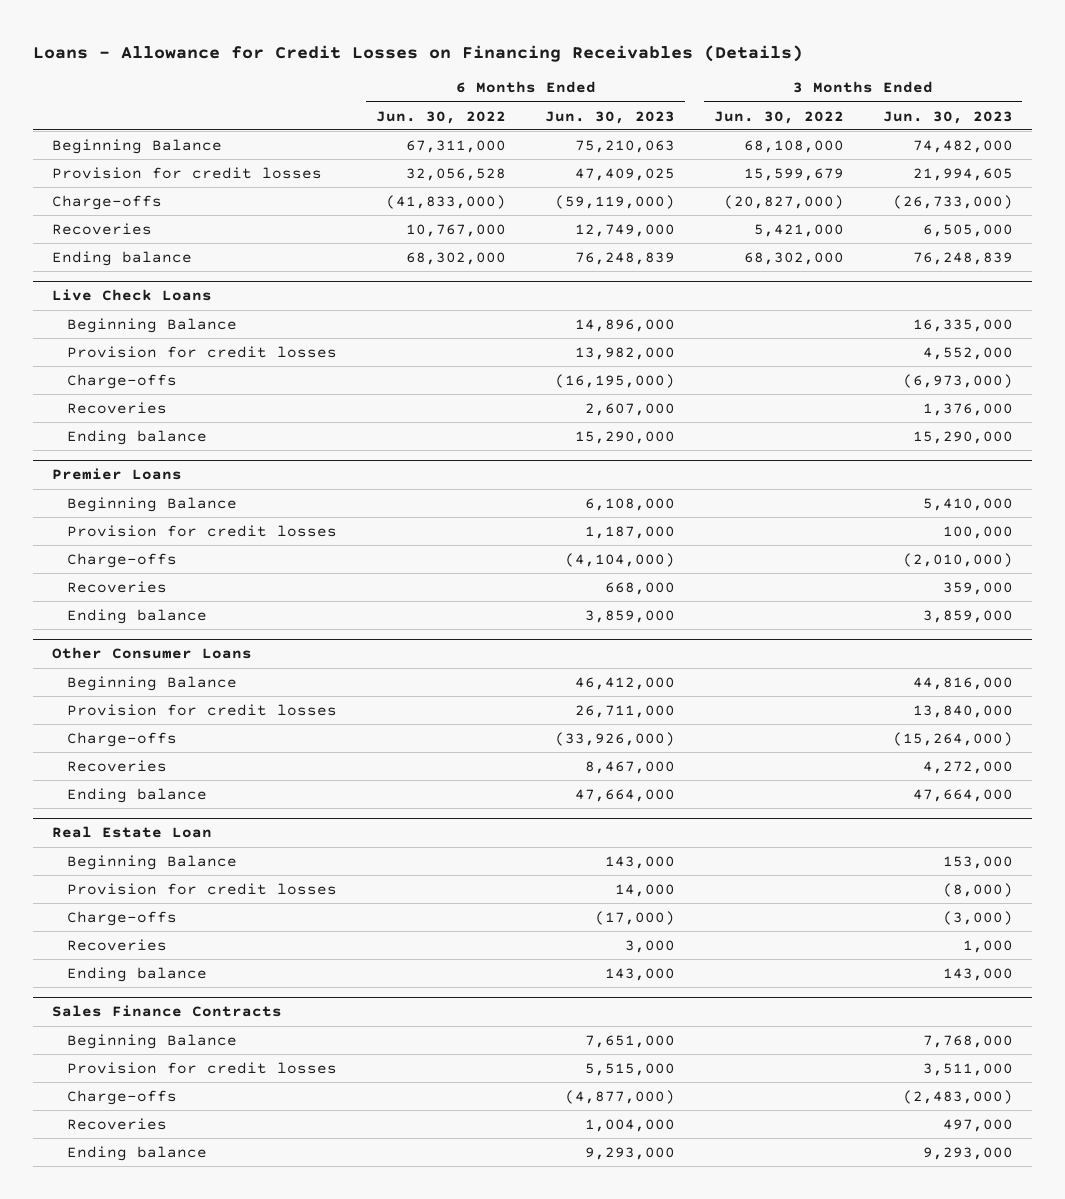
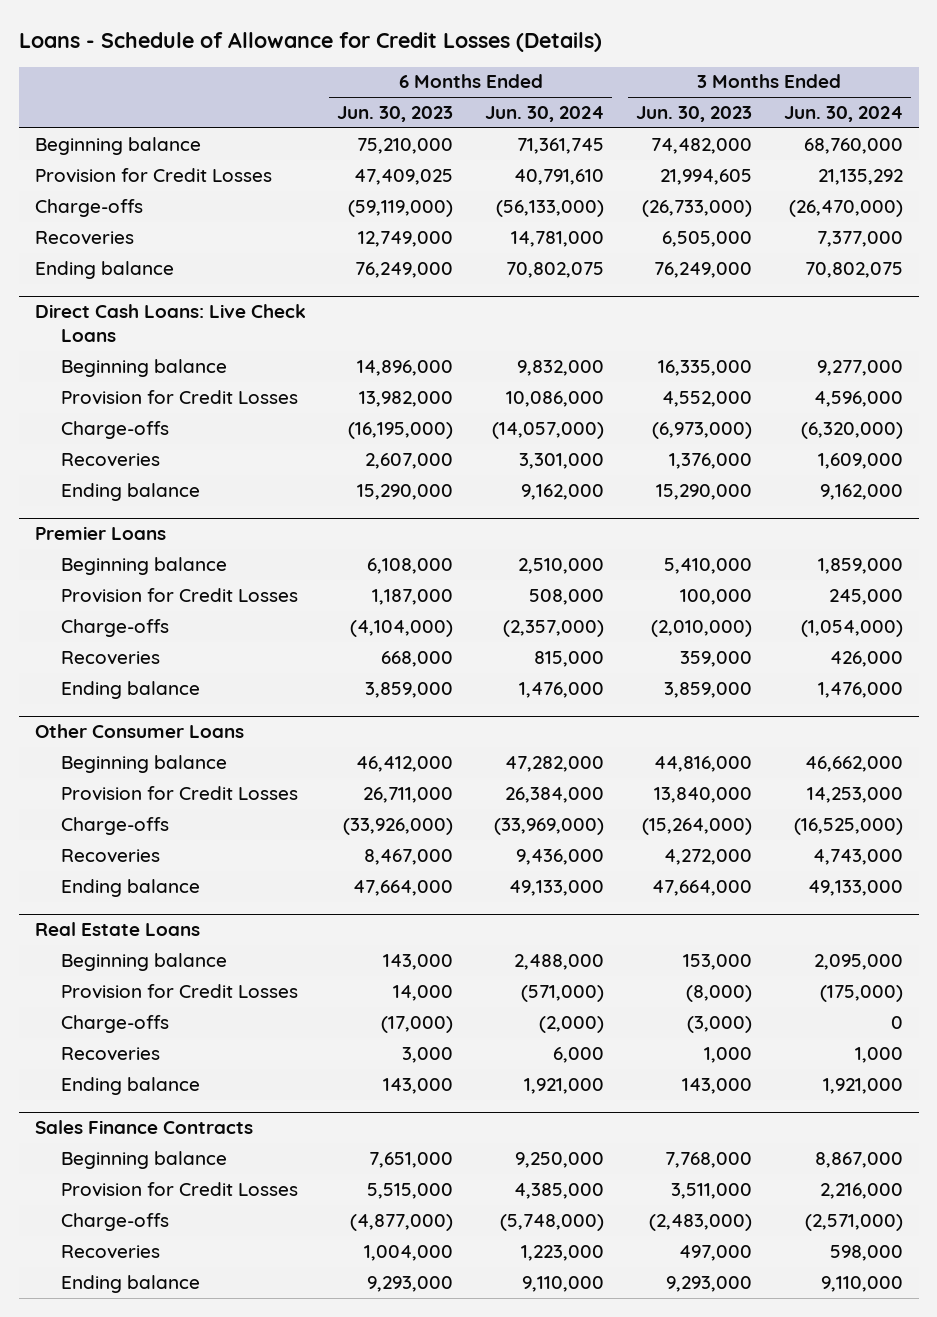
- Loans - Allowance for Credit Losses on Financing Receivables (Details)
+ Loans - Schedule of Allowance for Credit Losses (Details)
- | 6 Months Ended Jun. 30, 2022 | 6 Months Ended Jun. 30, 2023 | 3 Months Ended Jun. 30, 2022 | 3 Months Ended Jun. 30, 2023
+ | 6 Months Ended Jun. 30, 2023 | 6 Months Ended Jun. 30, 2024 | 3 Months Ended Jun. 30, 2023 | 3 Months Ended Jun. 30, 2024
- Beginning Balance | 67,311,000 | 75,210,063 | 68,108,000 | 74,482,000
- Provision for credit losses | 32,056,528 | 47,409,025 | 15,599,679 | 21,994,605
+ Beginning balance | 75,210,000 | 71,361,745 | 74,482,000 | 68,760,000
+ Provision for Credit Losses | 47,409,025 | 40,791,610 | 21,994,605 | 21,135,292
- Ending balance | 68,302,000 | 76,248,839 | 68,302,000 | 76,248,839
- Live Check Loans
- Beginning Balance | | 14,896,000 | | 16,335,000
- Provision for credit losses | | 13,982,000 | | 4,552,000
+ Ending balance | 76,249,000 | 70,802,075 | 76,249,000 | 70,802,075
+ Direct Cash Loans: Live Check Loans
+ Beginning balance | 14,896,000 | 9,832,000 | 16,335,000 | 9,277,000
+ Provision for Credit Losses | 13,982,000 | 10,086,000 | 4,552,000 | 4,596,000
@ Premier Loans
- Beginning Balance | | 6,108,000 | | 5,410,000
- Provision for credit losses | | 1,187,000 | | 100,000
+ Beginning balance | 6,108,000 | 2,510,000 | 5,410,000 | 1,859,000
+ Provision for Credit Losses | 1,187,000 | 508,000 | 100,000 | 245,000
@ Other Consumer Loans
- Beginning Balance | | 46,412,000 | | 44,816,000
- Provision for credit losses | | 26,711,000 | | 13,840,000
+ Beginning balance | 46,412,000 | 47,282,000 | 44,816,000 | 46,662,000
+ Provision for Credit Losses | 26,711,000 | 26,384,000 | 13,840,000 | 14,253,000
- Real Estate Loan
- Beginning Balance | | 143,000 | | 153,000
- Provision for credit losses | | 14,000 | | (8,000)
+ Real Estate Loans
+ Beginning balance | 143,000 | 2,488,000 | 153,000 | 2,095,000
+ Provision for Credit Losses | 14,000 | (571,000) | (8,000) | (175,000)
@ Sales Finance Contracts
- Beginning Balance | | 7,651,000 | | 7,768,000
- Provision for credit losses | | 5,515,000 | | 3,511,000
+ Beginning balance | 7,651,000 | 9,250,000 | 7,768,000 | 8,867,000
+ Provision for Credit Losses | 5,515,000 | 4,385,000 | 3,511,000 | 2,216,000

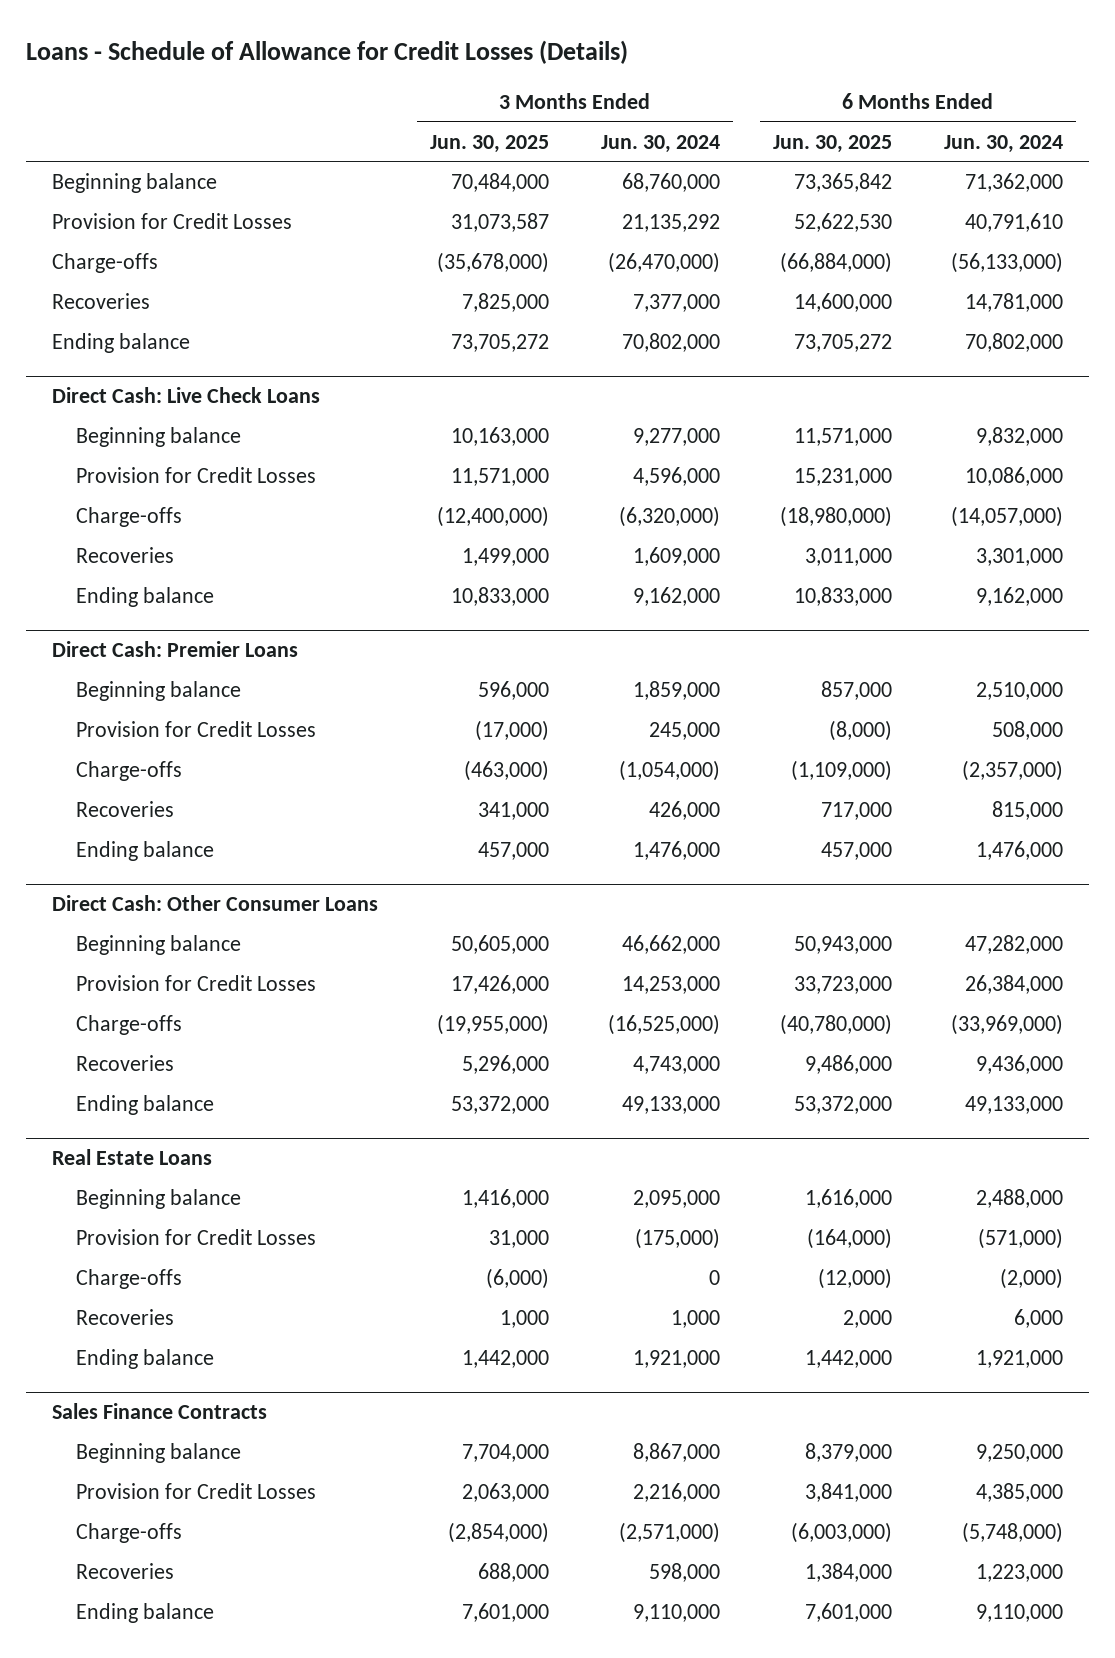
- | 6 Months Ended Jun. 30, 2023 | 6 Months Ended Jun. 30, 2024 | 3 Months Ended Jun. 30, 2023 | 3 Months Ended Jun. 30, 2024
+ | 3 Months Ended Jun. 30, 2025 | 3 Months Ended Jun. 30, 2024 | 6 Months Ended Jun. 30, 2025 | 6 Months Ended Jun. 30, 2024
- Beginning balance | 75,210,000 | 71,361,745 | 74,482,000 | 68,760,000
+ Beginning balance | 70,484,000 | 68,760,000 | 73,365,842 | 71,362,000
- Ending balance | 76,249,000 | 70,802,075 | 76,249,000 | 70,802,075
- Direct Cash Loans: Live Check Loans
+ Ending balance | 73,705,272 | 70,802,000 | 73,705,272 | 70,802,000
+ Direct Cash: Live Check Loans
- Premier Loans
+ Direct Cash: Premier Loans
- Other Consumer Loans
+ Direct Cash: Other Consumer Loans

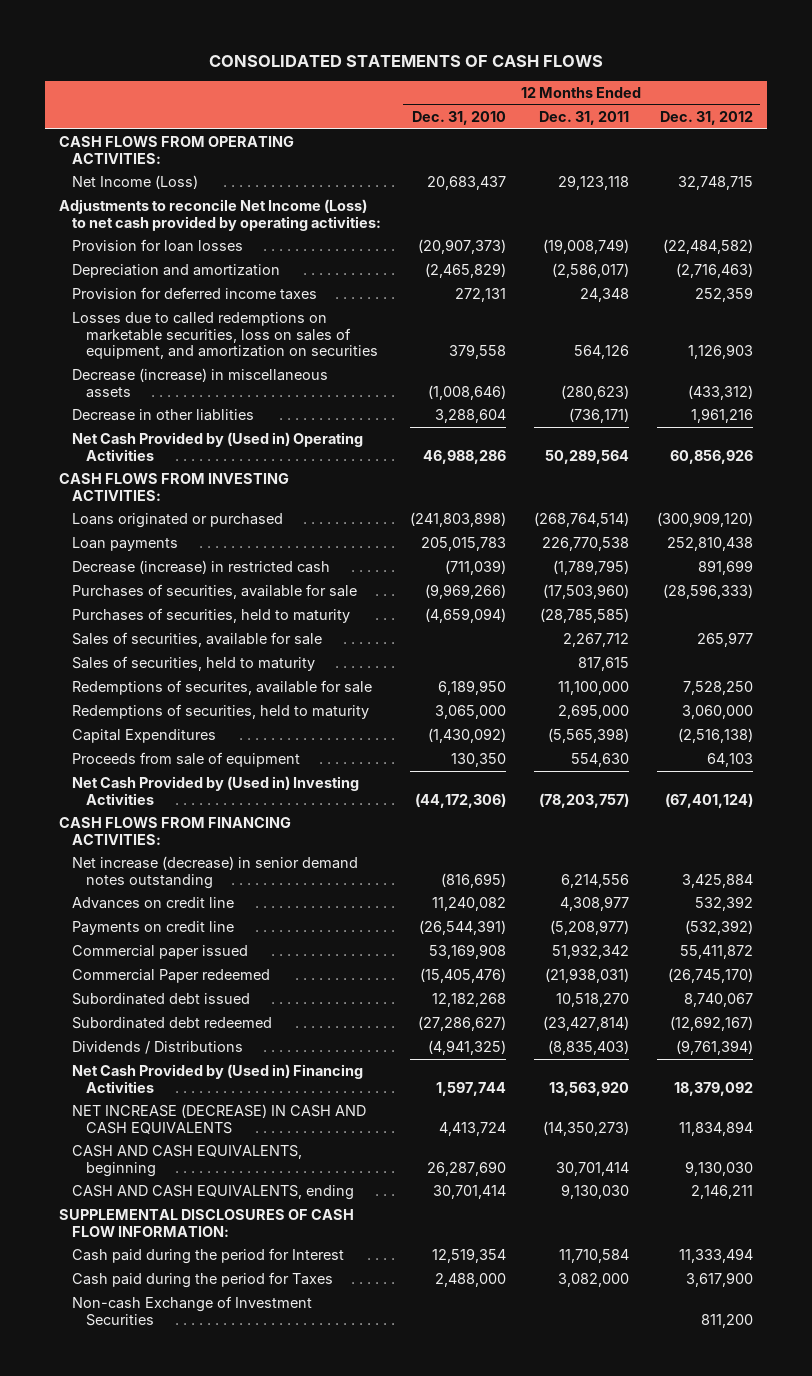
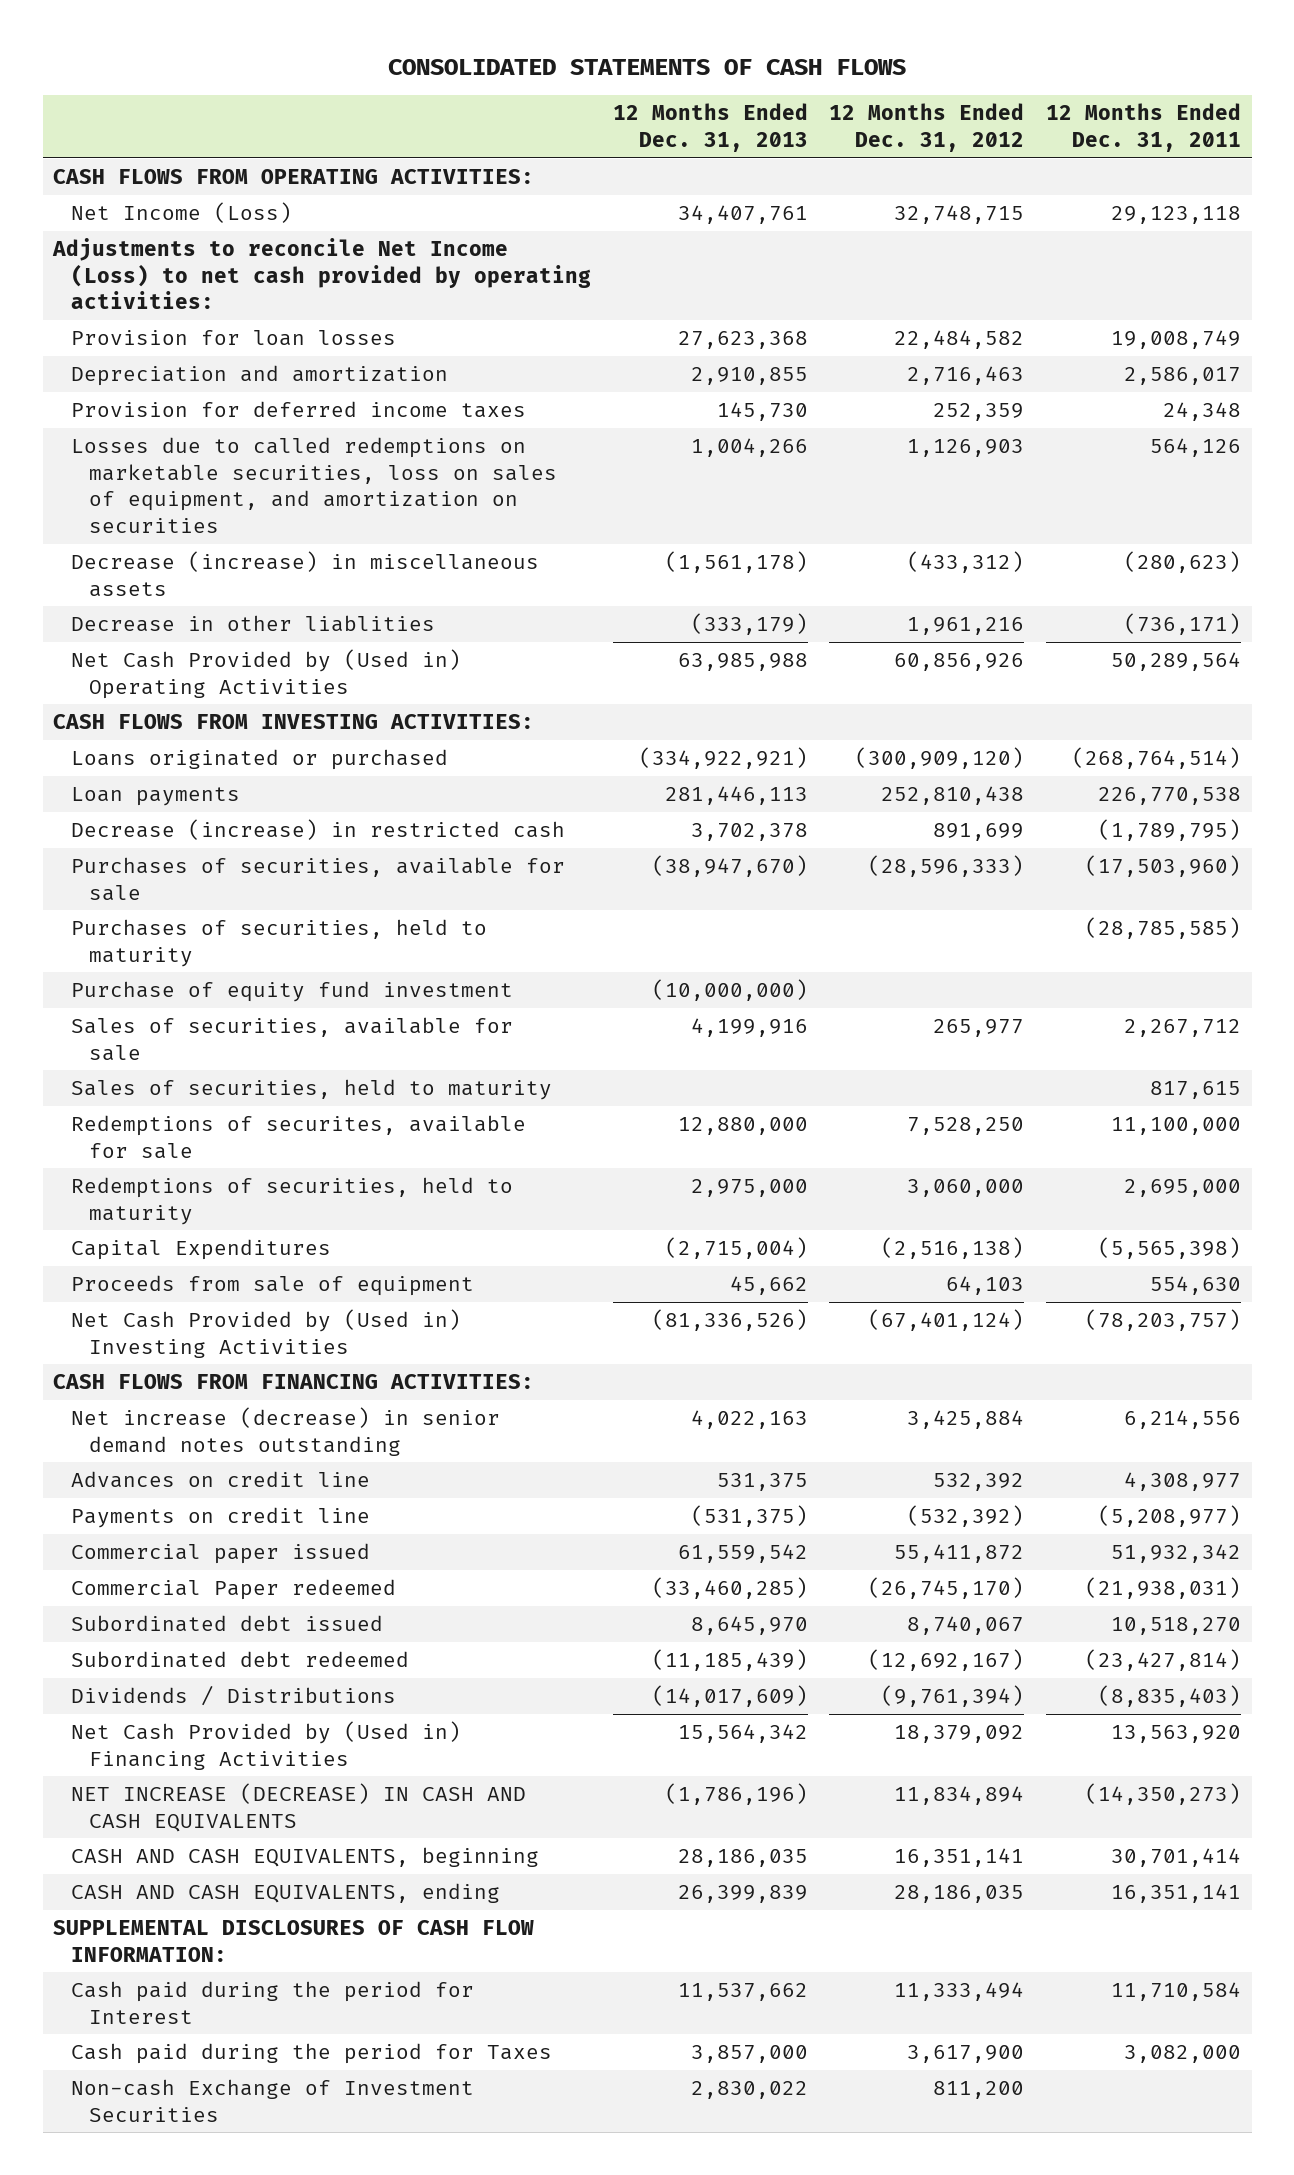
- | 12 Months Ended Dec. 31, 2010 | 12 Months Ended Dec. 31, 2011 | 12 Months Ended Dec. 31, 2012
+ | 12 Months Ended Dec. 31, 2013 | 12 Months Ended Dec. 31, 2012 | 12 Months Ended Dec. 31, 2011
- Provision for loan losses | (20,907,373) | (19,008,749) | (22,484,582)
- Depreciation and amortization | (2,465,829) | (2,586,017) | (2,716,463)
+ Provision for loan losses | 27,623,368 | 22,484,582 | 19,008,749
+ Depreciation and amortization | 2,910,855 | 2,716,463 | 2,586,017
+ Purchase of equity fund investment | (10,000,000) | |
- CASH AND CASH EQUIVALENTS, beginning | 26,287,690 | 30,701,414 | 9,130,030
- CASH AND CASH EQUIVALENTS, ending | 30,701,414 | 9,130,030 | 2,146,211
+ CASH AND CASH EQUIVALENTS, beginning | 28,186,035 | 16,351,141 | 30,701,414
+ CASH AND CASH EQUIVALENTS, ending | 26,399,839 | 28,186,035 | 16,351,141

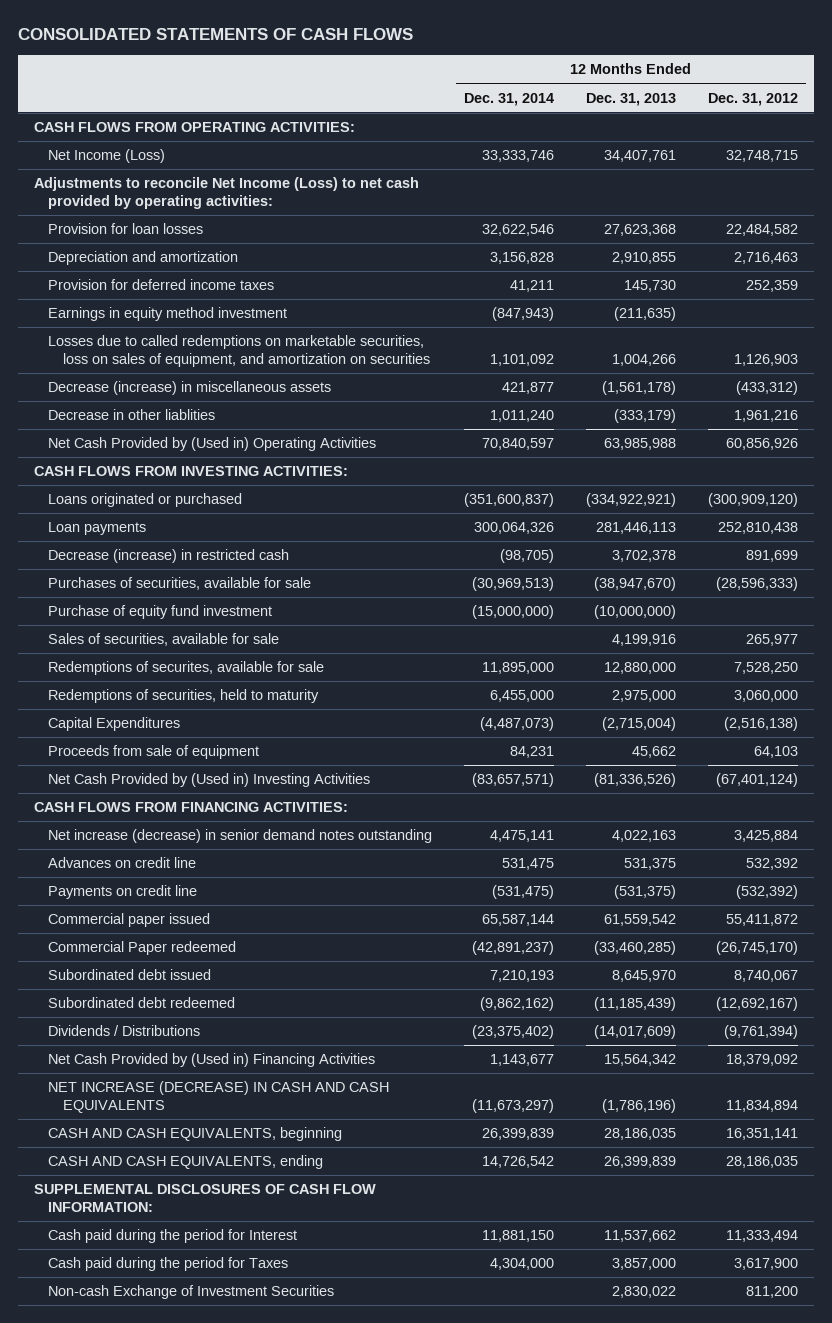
- | 12 Months Ended Dec. 31, 2013 | 12 Months Ended Dec. 31, 2012 | 12 Months Ended Dec. 31, 2011
+ | 12 Months Ended Dec. 31, 2014 | 12 Months Ended Dec. 31, 2013 | 12 Months Ended Dec. 31, 2012
+ Earnings in equity method investment | (847,943) | (211,635) |
- Purchases of securities, held to maturity | | | (28,785,585)
- Sales of securities, held to maturity | | | 817,615

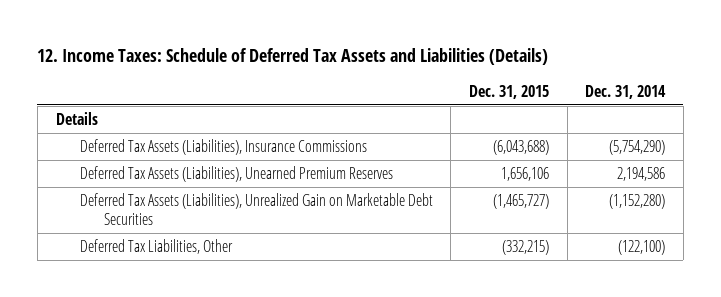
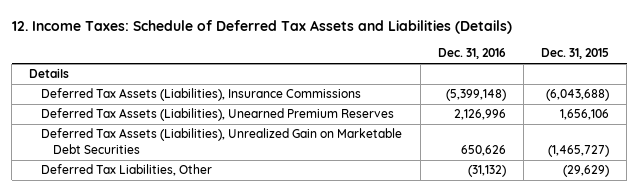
- | Dec. 31, 2015 | Dec. 31, 2014
+ | Dec. 31, 2016 | Dec. 31, 2015
- Deferred Tax Liabilities, Other | (332,215) | (122,100)
+ Deferred Tax Liabilities, Other | (31,132) | (29,629)

